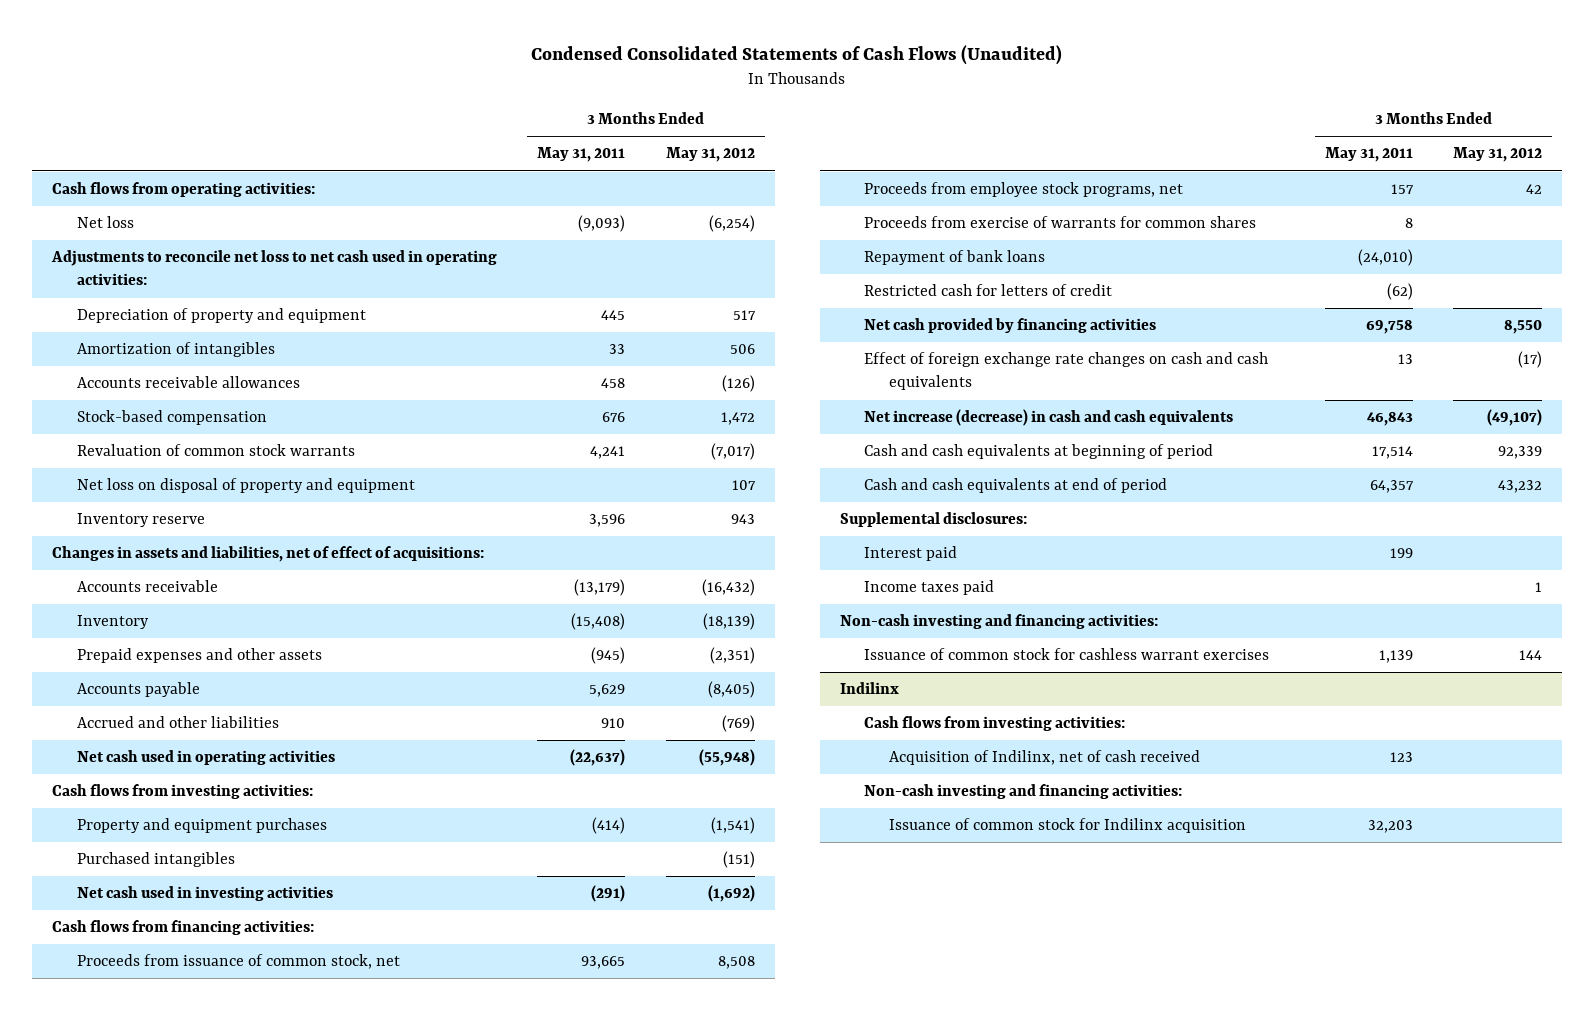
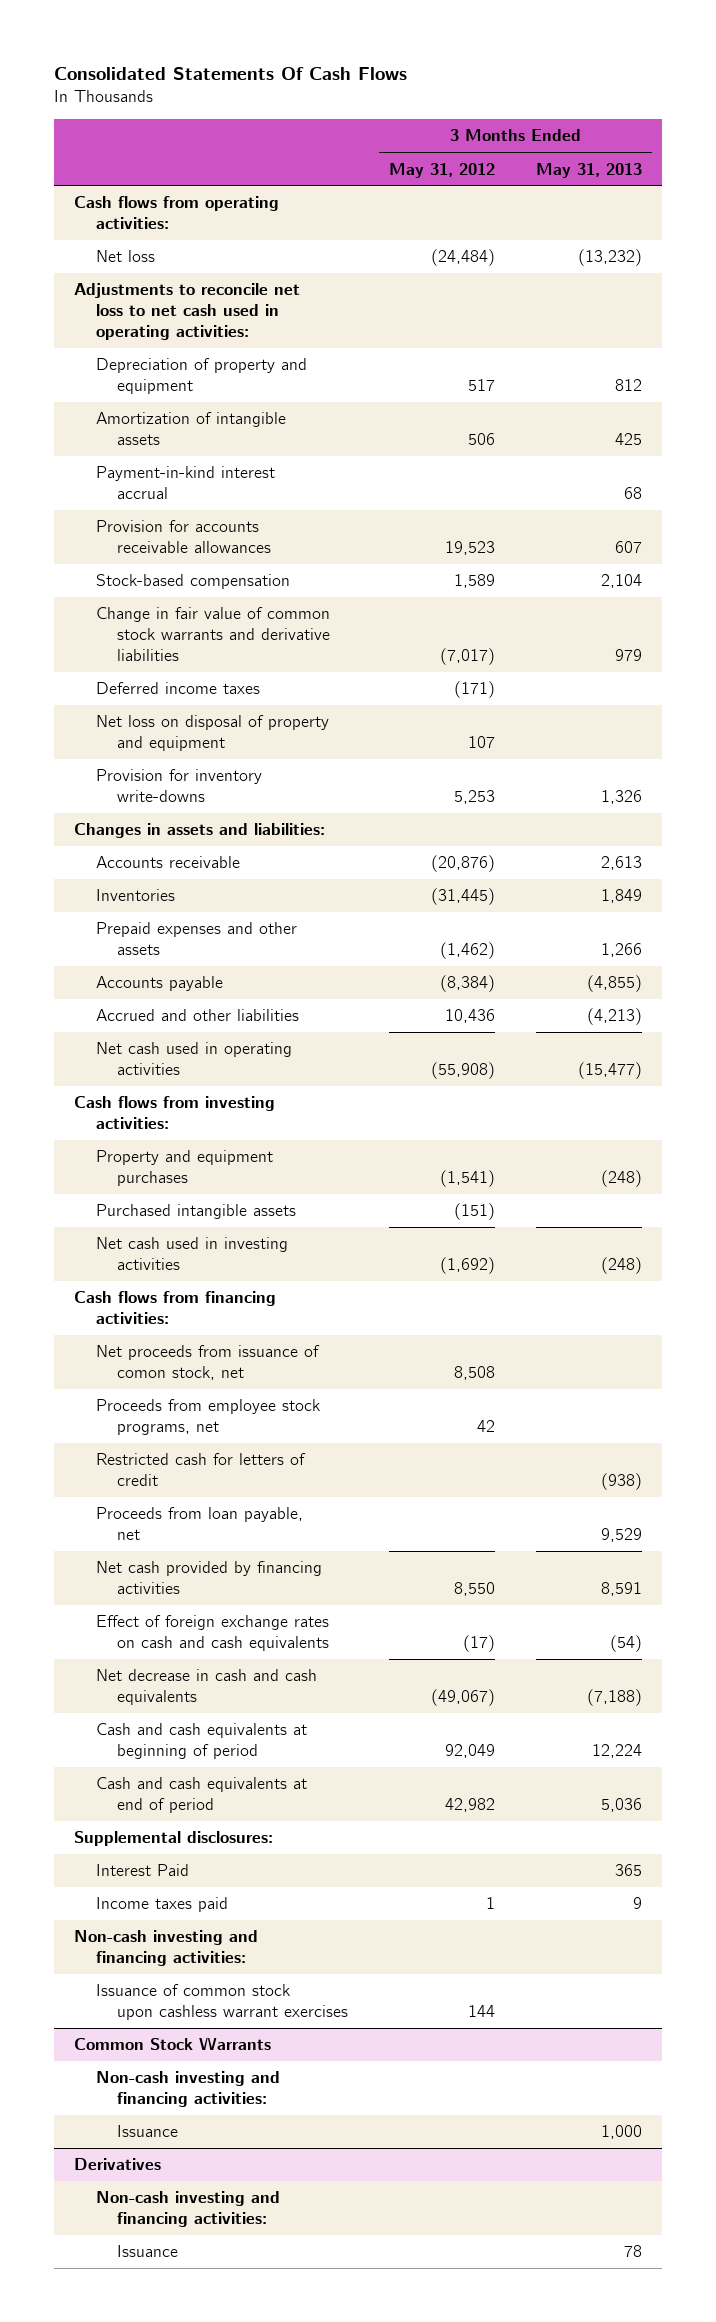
- Condensed Consolidated Statements of Cash Flows (Unaudited)
+ Consolidated Statements Of Cash Flows
- | 3 Months Ended May 31, 2011 | 3 Months Ended May 31, 2012
+ | 3 Months Ended May 31, 2012 | 3 Months Ended May 31, 2013
- Net loss | (9,093) | (6,254)
+ Net loss | (24,484) | (13,232)
- Amortization of intangibles | 33 | 506
- Accounts receivable allowances | 458 | (126)
- Stock-based compensation | 676 | 1,472
- Revaluation of common stock warrants | 4,241 | (7,017)
+ Amortization of intangible assets | 506 | 425
+ Payment-in-kind interest accrual | | 68
+ Provision for accounts receivable allowances | 19,523 | 607
+ Stock-based compensation | 1,589 | 2,104
+ Change in fair value of common stock warrants and derivative liabilities | (7,017) | 979
+ Deferred income taxes | (171) |
- Inventory reserve | 3,596 | 943
- Changes in assets and liabilities, net of effect of acquisitions:
- Accounts receivable | (13,179) | (16,432)
- Inventory | (15,408) | (18,139)
- Prepaid expenses and other assets | (945) | (2,351)
- Accounts payable | 5,629 | (8,405)
- Accrued and other liabilities | 910 | (769)
- Net cash used in operating activities | (22,637) | (55,948)
+ Provision for inventory write-downs | 5,253 | 1,326
+ Changes in assets and liabilities:
+ Accounts receivable | (20,876) | 2,613
+ Inventories | (31,445) | 1,849
+ Prepaid expenses and other assets | (1,462) | 1,266
+ Accounts payable | (8,384) | (4,855)
+ Accrued and other liabilities | 10,436 | (4,213)
+ Net cash used in operating activities | (55,908) | (15,477)
- Purchased intangibles | | (151)
+ Purchased intangible assets | (151) |
- Proceeds from issuance of common stock, net | 93,665 | 8,508
+ Net proceeds from issuance of comon stock, net | 8,508 |
- Proceeds from exercise of warrants for common shares | 8 |
- Repayment of bank loans | (24,010) |
+ Proceeds from loan payable, net | | 9,529
- Effect of foreign exchange rate changes on cash and cash equivalents | 13 | (17)
- Net increase (decrease) in cash and cash equivalents | 46,843 | (49,107)
- Cash and cash equivalents at beginning of period | 17,514 | 92,339
- Cash and cash equivalents at end of period | 64,357 | 43,232
+ Effect of foreign exchange rates on cash and cash equivalents | (17) | (54)
+ Net decrease in cash and cash equivalents | (49,067) | (7,188)
+ Cash and cash equivalents at beginning of period | 92,049 | 12,224
+ Cash and cash equivalents at end of period | 42,982 | 5,036
- Interest paid | 199 |
+ Interest Paid | | 365
- Issuance of common stock for cashless warrant exercises | 1,139 | 144
- Indilinx
- Cash flows from investing activities:
- Acquisition of Indilinx, net of cash received | 123 |
+ Issuance of common stock upon cashless warrant exercises | 144 |
+ Common Stock Warrants
- Issuance of common stock for Indilinx acquisition | 32,203 |
+ Issuance | | 1,000
+ Derivatives
+ Non-cash investing and financing activities:
+ Issuance | | 78

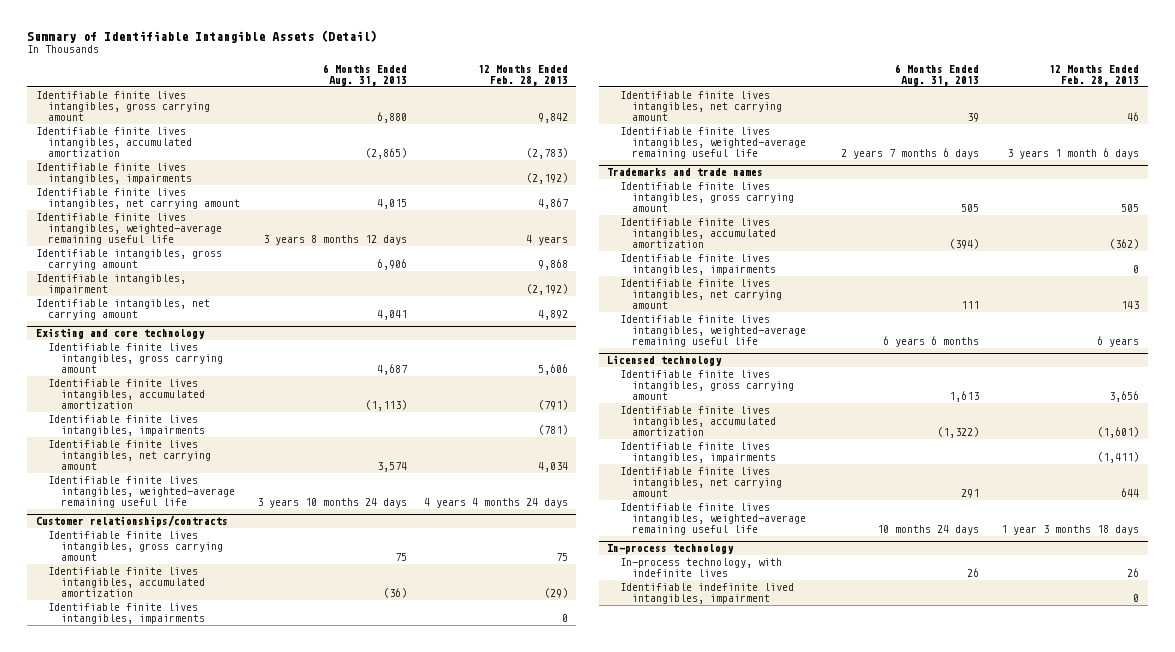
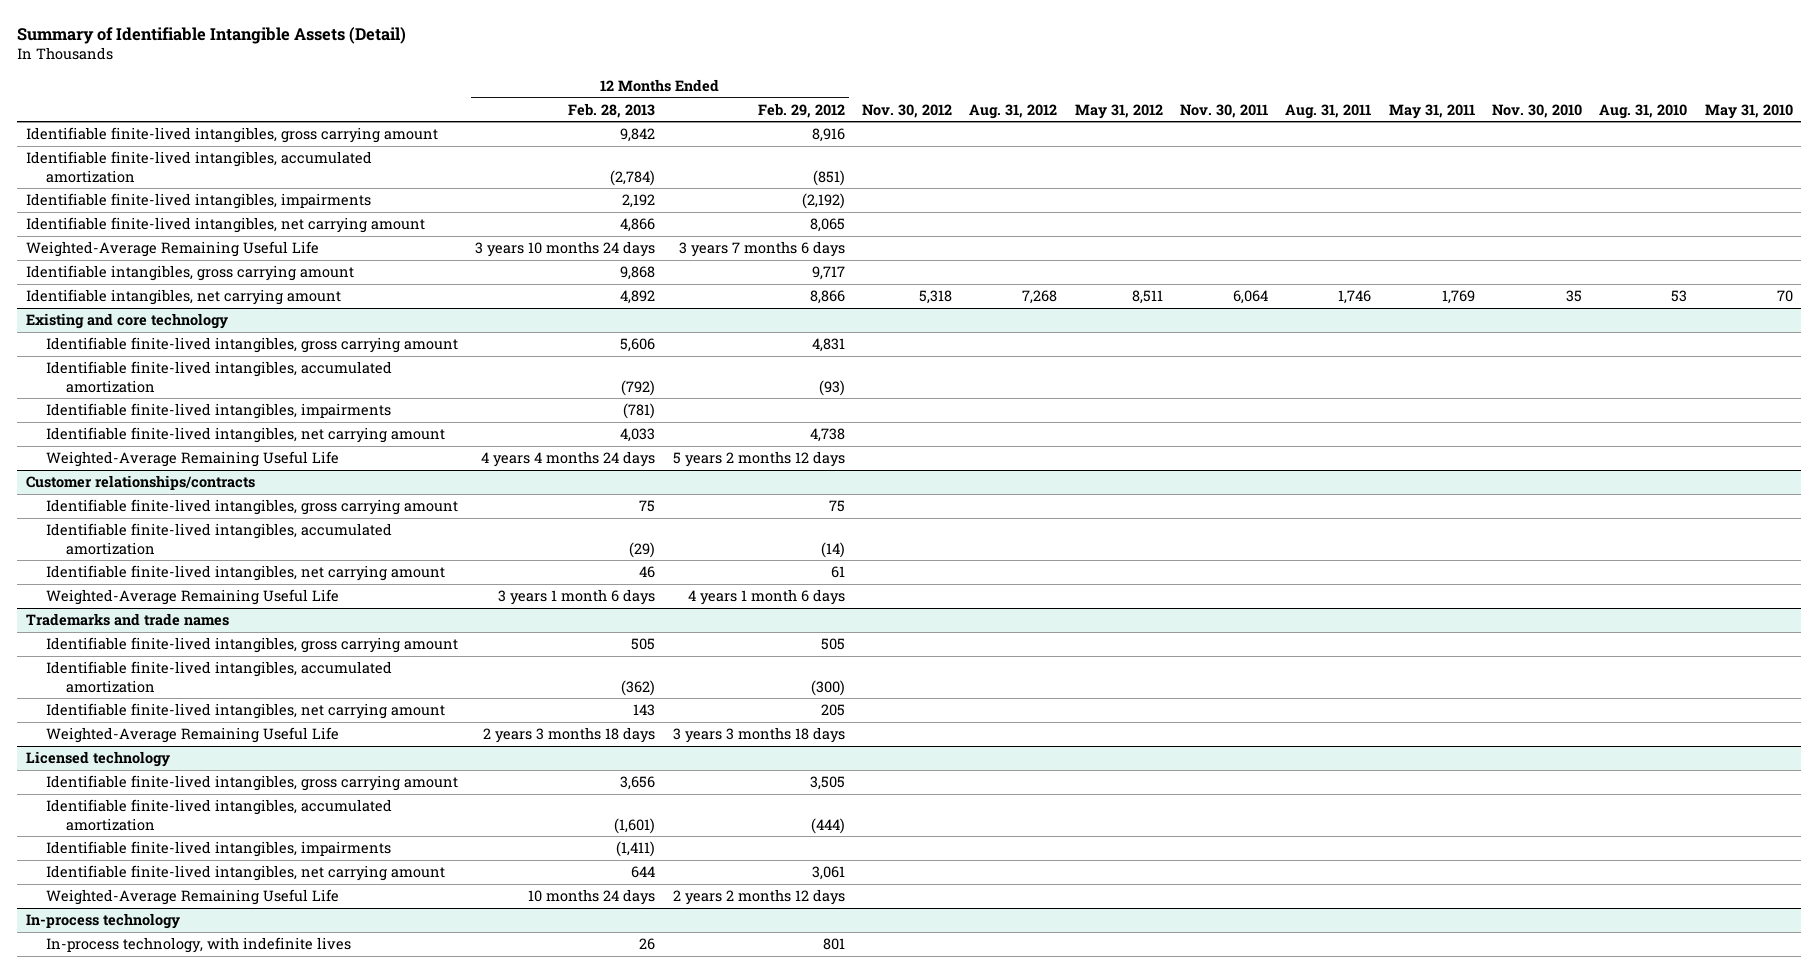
- | 6 Months Ended Aug. 31, 2013 | 12 Months Ended Feb. 28, 2013
+ | 12 Months Ended Feb. 28, 2013 | 12 Months Ended Feb. 29, 2012 | Nov. 30, 2012 | Aug. 31, 2012 | May 31, 2012 | Nov. 30, 2011 | Aug. 31, 2011 | May 31, 2011 | Nov. 30, 2010 | Aug. 31, 2010 | May 31, 2010
- Identifiable finite lives intangibles, gross carrying amount | 6,880 | 9,842
- Identifiable finite lives intangibles, accumulated amortization | (2,865) | (2,783)
- Identifiable finite lives intangibles, impairments | | (2,192)
- Identifiable finite lives intangibles, net carrying amount | 4,015 | 4,867
- Identifiable finite lives intangibles, weighted-average remaining useful life | 3 years 8 months 12 days | 4 years
+ Identifiable finite-lived intangibles, gross carrying amount | 9,842 | 8,916 | | | | | | | | |
+ Identifiable finite-lived intangibles, accumulated amortization | (2,784) | (851) | | | | | | | | |
+ Identifiable finite-lived intangibles, impairments | 2,192 | (2,192) | | | | | | | | |
+ Identifiable finite-lived intangibles, net carrying amount | 4,866 | 8,065 | | | | | | | | |
+ Weighted-Average Remaining Useful Life | 3 years 10 months 24 days | 3 years 7 months 6 days | | | | | | | | |
- Identifiable intangibles, impairment | | (2,192)
@ Existing and core technology
- Identifiable finite lives intangibles, gross carrying amount | 4,687 | 5,606
- Identifiable finite lives intangibles, accumulated amortization | (1,113) | (791)
- Identifiable finite lives intangibles, impairments | | (781)
- Identifiable finite lives intangibles, net carrying amount | 3,574 | 4,034
- Identifiable finite lives intangibles, weighted-average remaining useful life | 3 years 10 months 24 days | 4 years 4 months 24 days
+ Identifiable finite-lived intangibles, gross carrying amount | 5,606 | 4,831 | | | | | | | | |
+ Identifiable finite-lived intangibles, accumulated amortization | (792) | (93) | | | | | | | | |
+ Identifiable finite-lived intangibles, impairments | (781) | | | | | | | | | |
+ Identifiable finite-lived intangibles, net carrying amount | 4,033 | 4,738 | | | | | | | | |
+ Weighted-Average Remaining Useful Life | 4 years 4 months 24 days | 5 years 2 months 12 days | | | | | | | | |
@ Customer relationships/contracts
- Identifiable finite lives intangibles, gross carrying amount | 75 | 75
- Identifiable finite lives intangibles, accumulated amortization | (36) | (29)
- Identifiable finite lives intangibles, impairments | | 0
- Identifiable finite lives intangibles, net carrying amount | 39 | 46
- Identifiable finite lives intangibles, weighted-average remaining useful life | 2 years 7 months 6 days | 3 years 1 month 6 days
+ Identifiable finite-lived intangibles, gross carrying amount | 75 | 75 | | | | | | | | |
+ Identifiable finite-lived intangibles, accumulated amortization | (29) | (14) | | | | | | | | |
+ Identifiable finite-lived intangibles, net carrying amount | 46 | 61 | | | | | | | | |
+ Weighted-Average Remaining Useful Life | 3 years 1 month 6 days | 4 years 1 month 6 days | | | | | | | | |
@ Trademarks and trade names
- Identifiable finite lives intangibles, gross carrying amount | 505 | 505
- Identifiable finite lives intangibles, accumulated amortization | (394) | (362)
- Identifiable finite lives intangibles, impairments | | 0
- Identifiable finite lives intangibles, net carrying amount | 111 | 143
- Identifiable finite lives intangibles, weighted-average remaining useful life | 6 years 6 months | 6 years
+ Identifiable finite-lived intangibles, gross carrying amount | 505 | 505 | | | | | | | | |
+ Identifiable finite-lived intangibles, accumulated amortization | (362) | (300) | | | | | | | | |
+ Identifiable finite-lived intangibles, net carrying amount | 143 | 205 | | | | | | | | |
+ Weighted-Average Remaining Useful Life | 2 years 3 months 18 days | 3 years 3 months 18 days | | | | | | | | |
@ Licensed technology
- Identifiable finite lives intangibles, gross carrying amount | 1,613 | 3,656
- Identifiable finite lives intangibles, accumulated amortization | (1,322) | (1,601)
- Identifiable finite lives intangibles, impairments | | (1,411)
- Identifiable finite lives intangibles, net carrying amount | 291 | 644
- Identifiable finite lives intangibles, weighted-average remaining useful life | 10 months 24 days | 1 year 3 months 18 days
+ Identifiable finite-lived intangibles, gross carrying amount | 3,656 | 3,505 | | | | | | | | |
+ Identifiable finite-lived intangibles, accumulated amortization | (1,601) | (444) | | | | | | | | |
+ Identifiable finite-lived intangibles, impairments | (1,411) | | | | | | | | | |
+ Identifiable finite-lived intangibles, net carrying amount | 644 | 3,061 | | | | | | | | |
+ Weighted-Average Remaining Useful Life | 10 months 24 days | 2 years 2 months 12 days | | | | | | | | |
@ In-process technology
- Identifiable indefinite lived intangibles, impairment | | 0

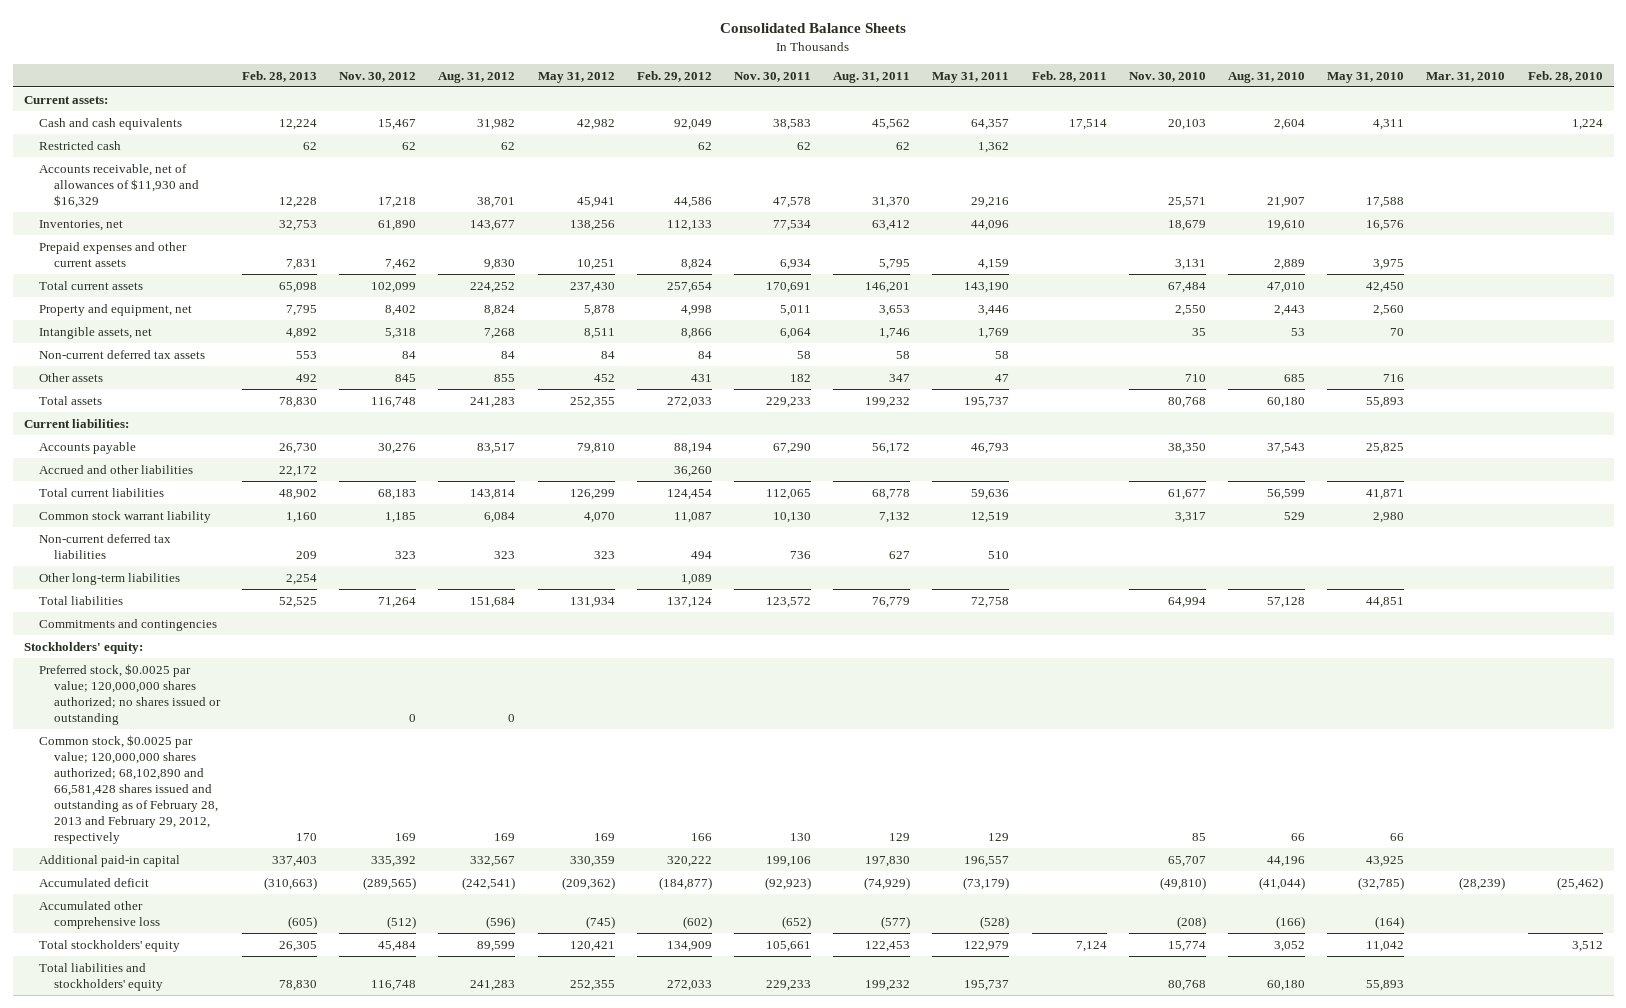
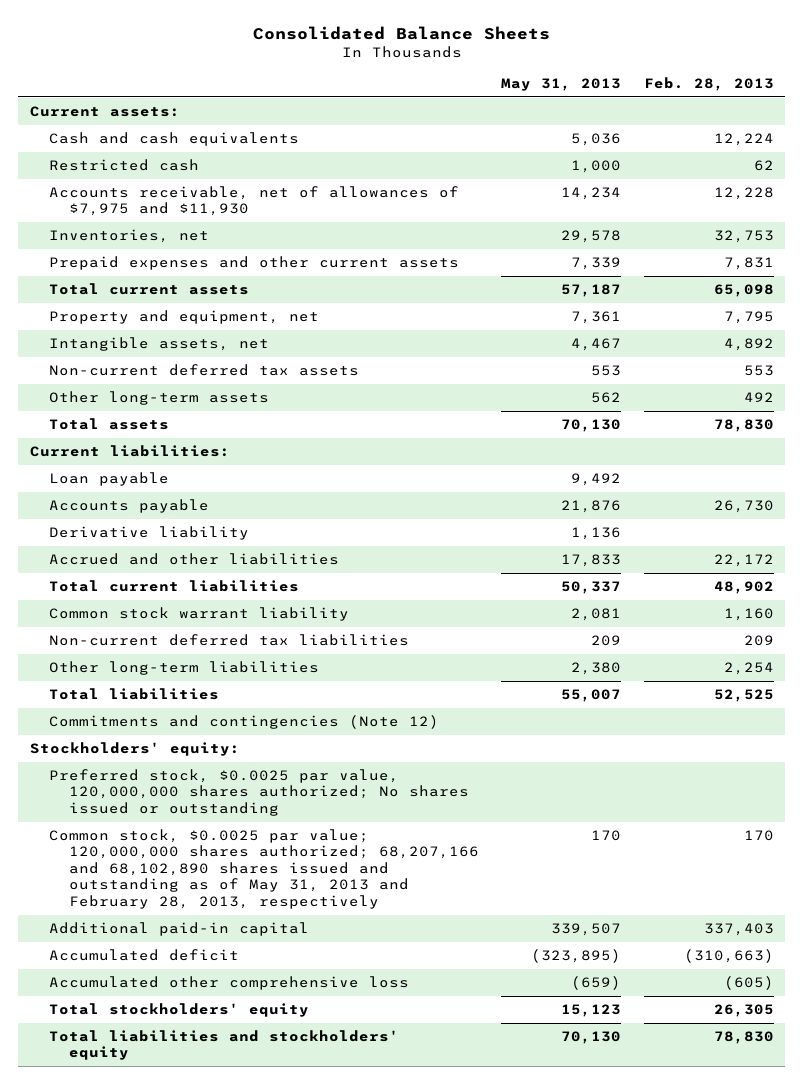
- | Feb. 28, 2013 | Nov. 30, 2012 | Aug. 31, 2012 | May 31, 2012 | Feb. 29, 2012 | Nov. 30, 2011 | Aug. 31, 2011 | May 31, 2011 | Feb. 28, 2011 | Nov. 30, 2010 | Aug. 31, 2010 | May 31, 2010 | Mar. 31, 2010 | Feb. 28, 2010
+ | May 31, 2013 | Feb. 28, 2013
- Accounts receivable, net of allowances of $11,930 and $16,329 | 12,228 | 17,218 | 38,701 | 45,941 | 44,586 | 47,578 | 31,370 | 29,216 | | 25,571 | 21,907 | 17,588 | |
+ Accounts receivable, net of allowances of $7,975 and $11,930 | 14,234 | 12,228
- Other assets | 492 | 845 | 855 | 452 | 431 | 182 | 347 | 47 | | 710 | 685 | 716 | |
+ Other long-term assets | 562 | 492
+ Loan payable | 9,492 |
+ Derivative liability | 1,136 |
- Commitments and contingencies
+ Commitments and contingencies (Note 12)
- Preferred stock, $0.0025 par value; 120,000,000 shares authorized; no shares issued or outstanding | | 0 | 0 | | | | | | | | | | |
- Common stock, $0.0025 par value; 120,000,000 shares authorized; 68,102,890 and 66,581,428 shares issued and outstanding as of February 28, 2013 and February 29, 2012, respectively | 170 | 169 | 169 | 169 | 166 | 130 | 129 | 129 | | 85 | 66 | 66 | |
+ Preferred stock, $0.0025 par value, 120,000,000 shares authorized; No shares issued or outstanding
+ Common stock, $0.0025 par value; 120,000,000 shares authorized; 68,207,166 and 68,102,890 shares issued and outstanding as of May 31, 2013 and February 28, 2013, respectively | 170 | 170

